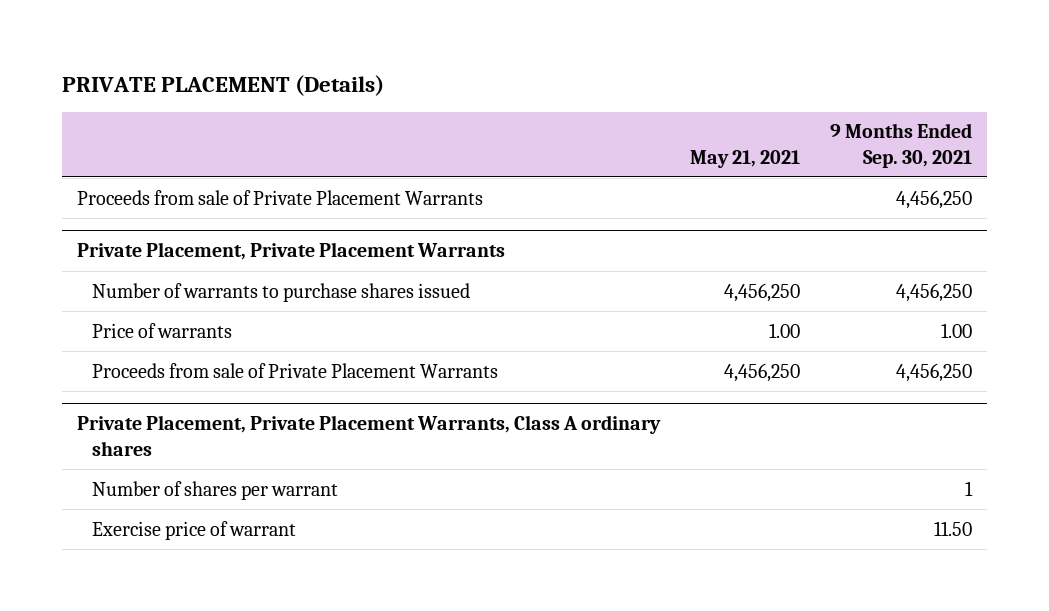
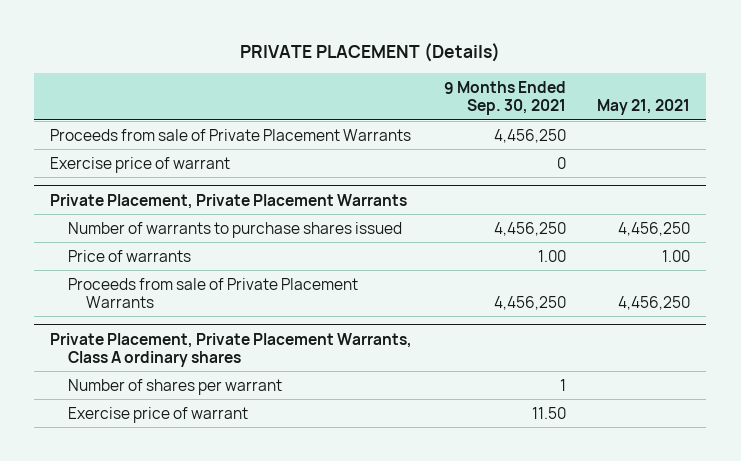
- | May 21, 2021 | 9 Months Ended Sep. 30, 2021
+ | 9 Months Ended Sep. 30, 2021 | May 21, 2021
+ Exercise price of warrant | 0 |

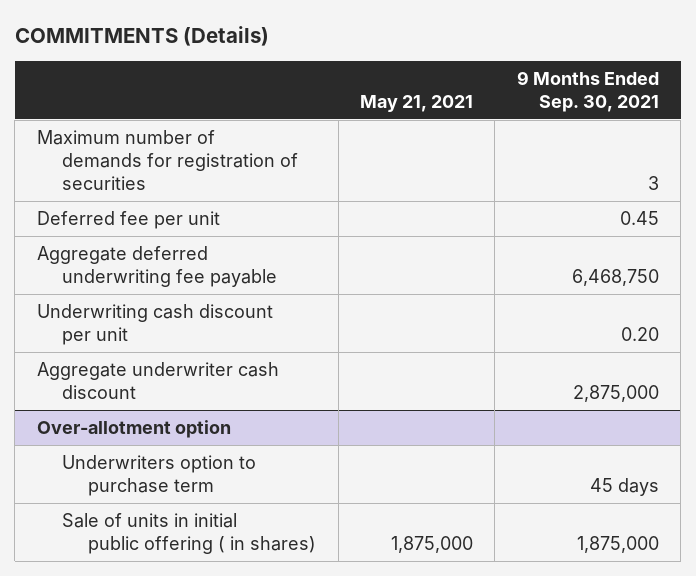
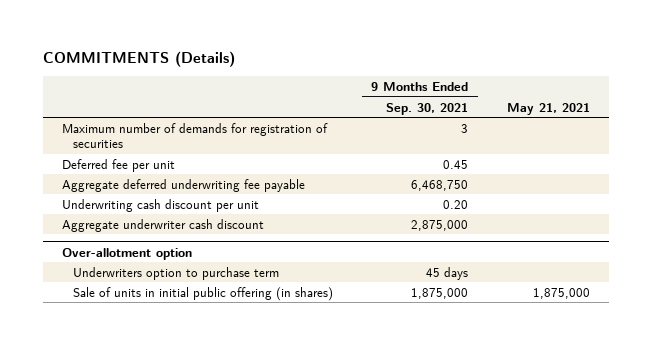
- | May 21, 2021 | 9 Months Ended Sep. 30, 2021
+ | 9 Months Ended Sep. 30, 2021 | May 21, 2021
@ Over-allotment option
- Sale of units in initial public offering ( in shares) | 1,875,000 | 1,875,000
+ Sale of units in initial public offering (in shares) | 1,875,000 | 1,875,000

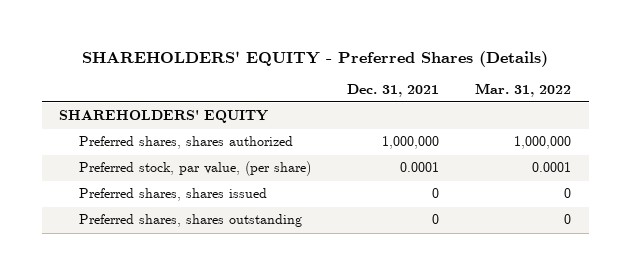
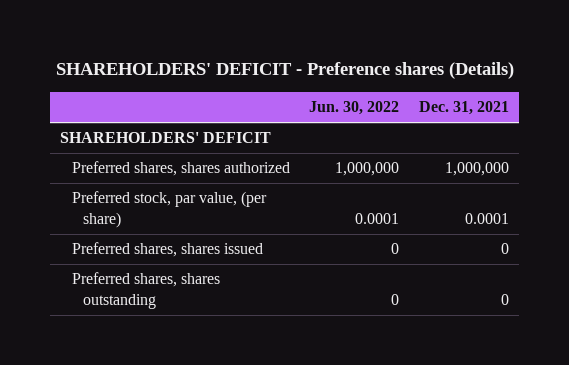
- SHAREHOLDERS' EQUITY - Preferred Shares (Details)
+ SHAREHOLDERS' DEFICIT - Preference shares (Details)
- | Dec. 31, 2021 | Mar. 31, 2022
+ | Jun. 30, 2022 | Dec. 31, 2021
- SHAREHOLDERS' EQUITY
+ SHAREHOLDERS' DEFICIT

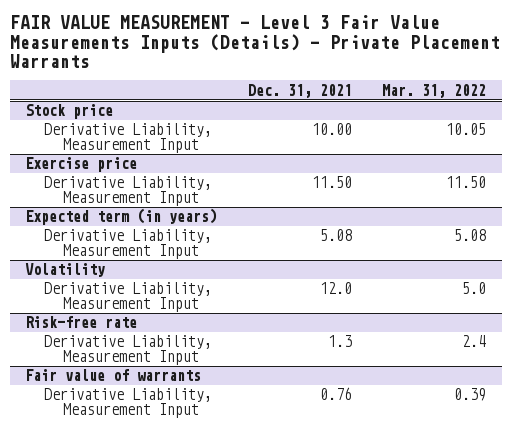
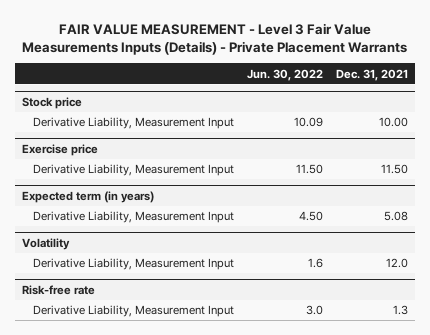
- | Dec. 31, 2021 | Mar. 31, 2022
+ | Jun. 30, 2022 | Dec. 31, 2021
- Fair value of warrants
- Derivative Liability, Measurement Input | 0.76 | 0.39

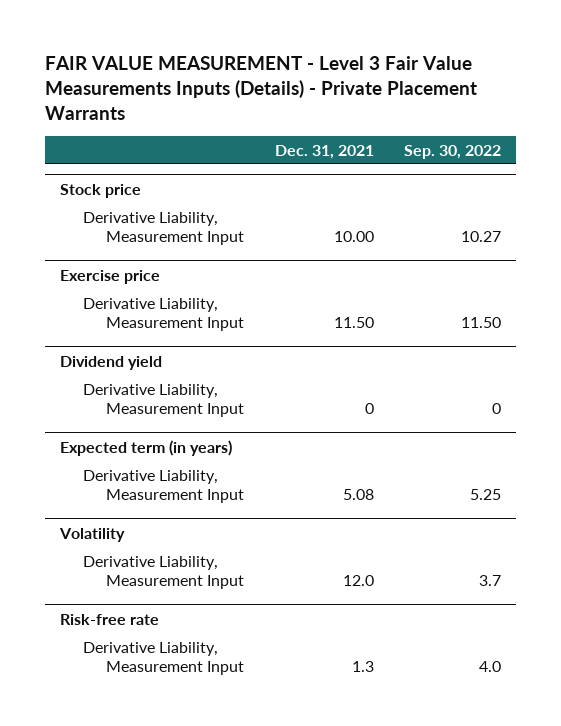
- | Jun. 30, 2022 | Dec. 31, 2021
+ | Dec. 31, 2021 | Sep. 30, 2022
+ Dividend yield
+ Derivative Liability, Measurement Input | 0 | 0

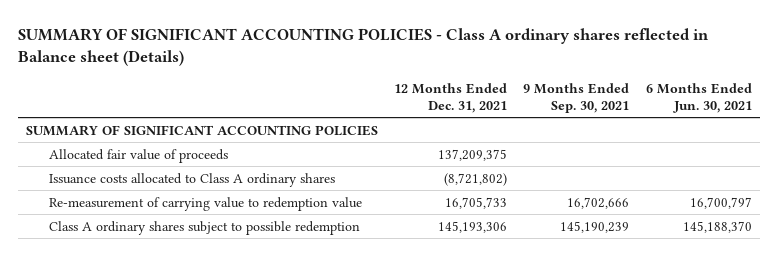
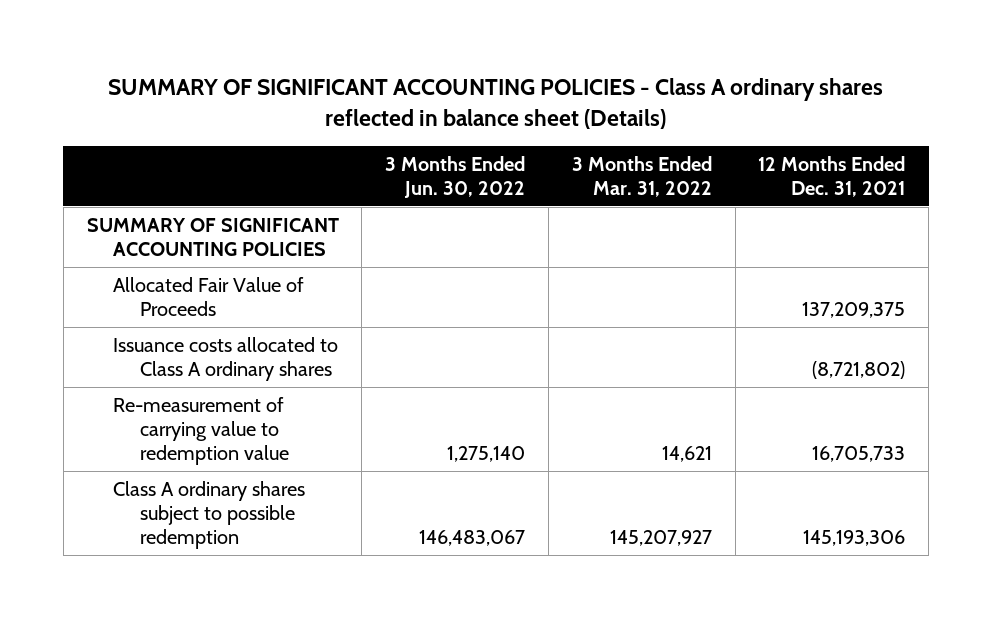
- SUMMARY OF SIGNIFICANT ACCOUNTING POLICIES - Class A ordinary shares reflected in Balance sheet (Details)
+ SUMMARY OF SIGNIFICANT ACCOUNTING POLICIES - Class A ordinary shares reflected in balance sheet (Details)
- | 12 Months Ended Dec. 31, 2021 | 9 Months Ended Sep. 30, 2021 | 6 Months Ended Jun. 30, 2021
+ | 3 Months Ended Jun. 30, 2022 | 3 Months Ended Mar. 31, 2022 | 12 Months Ended Dec. 31, 2021
- Allocated fair value of proceeds | 137,209,375 | |
+ Allocated Fair Value of Proceeds | | | 137,209,375

